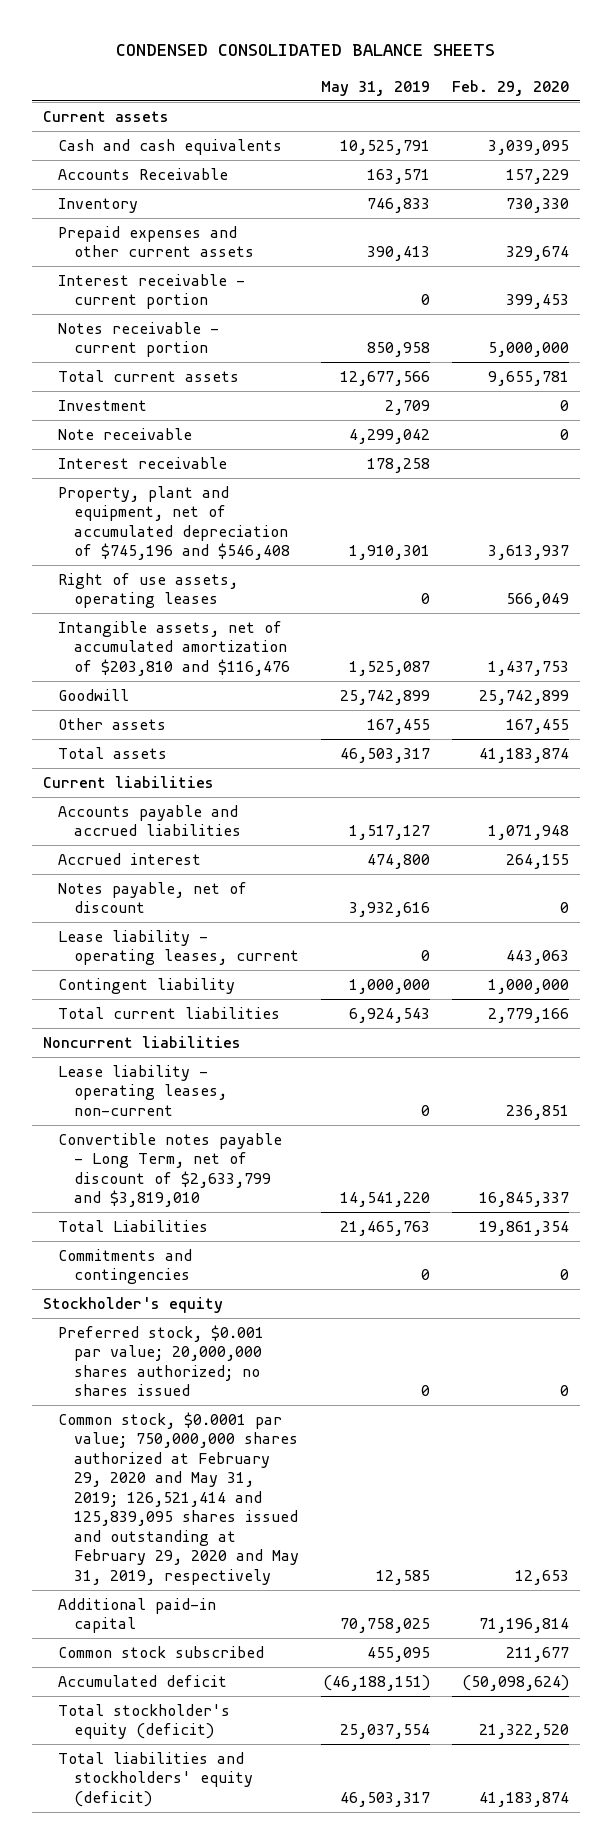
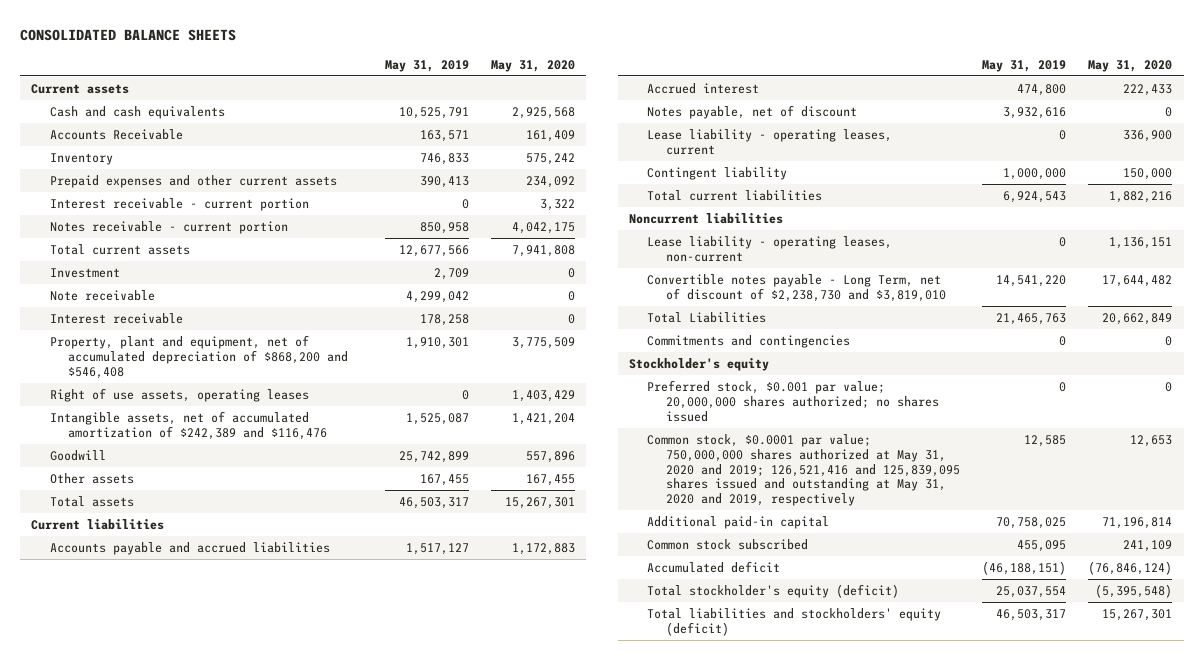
- CONDENSED CONSOLIDATED BALANCE SHEETS
+ CONSOLIDATED BALANCE SHEETS
- | May 31, 2019 | Feb. 29, 2020
+ | May 31, 2019 | May 31, 2020
- Property, plant and equipment, net of accumulated depreciation of $745,196 and $546,408 | 1,910,301 | 3,613,937
+ Property, plant and equipment, net of accumulated depreciation of $868,200 and $546,408 | 1,910,301 | 3,775,509
- Intangible assets, net of accumulated amortization of $203,810 and $116,476 | 1,525,087 | 1,437,753
+ Intangible assets, net of accumulated amortization of $242,389 and $116,476 | 1,525,087 | 1,421,204
- Convertible notes payable - Long Term, net of discount of $2,633,799 and $3,819,010 | 14,541,220 | 16,845,337
+ Convertible notes payable - Long Term, net of discount of $2,238,730 and $3,819,010 | 14,541,220 | 17,644,482
- Common stock, $0.0001 par value; 750,000,000 shares authorized at February 29, 2020 and May 31, 2019; 126,521,414 and 125,839,095 shares issued and outstanding at February 29, 2020 and May 31, 2019, respectively | 12,585 | 12,653
+ Common stock, $0.0001 par value; 750,000,000 shares authorized at May 31, 2020 and 2019; 126,521,416 and 125,839,095 shares issued and outstanding at May 31, 2020 and 2019, respectively | 12,585 | 12,653

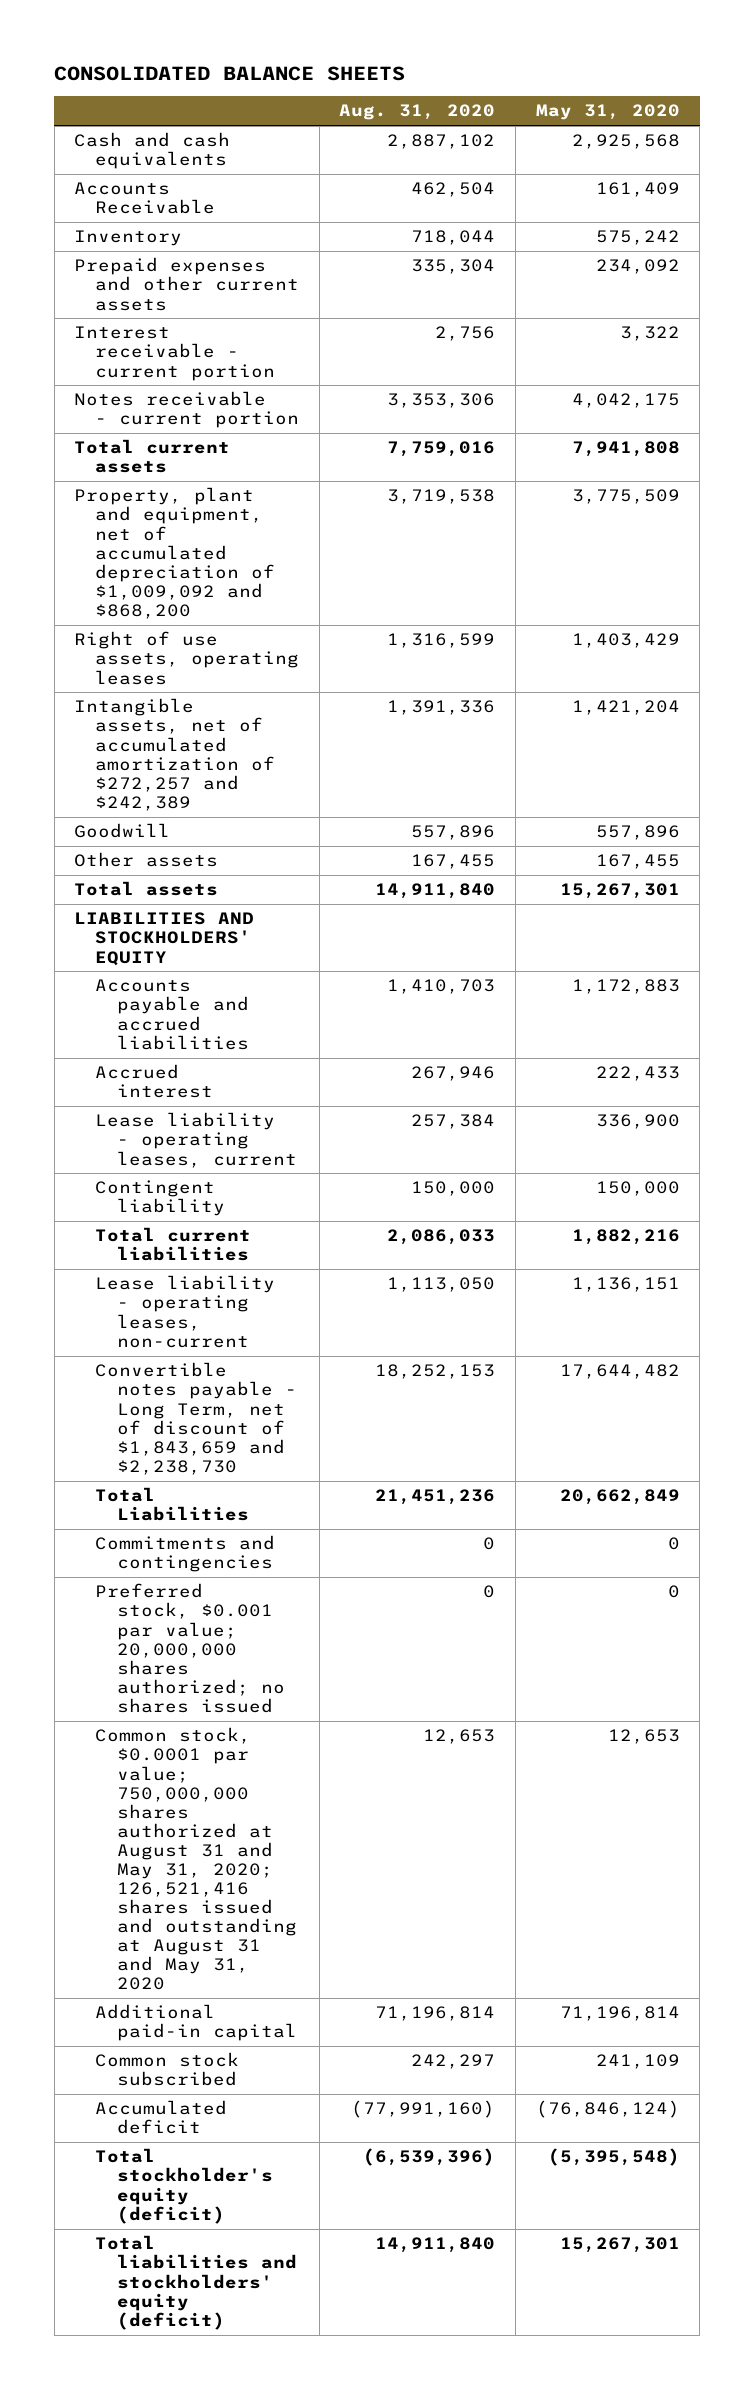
- | May 31, 2019 | May 31, 2020
+ | Aug. 31, 2020 | May 31, 2020
- Current assets
- Investment | 2,709 | 0
- Note receivable | 4,299,042 | 0
- Interest receivable | 178,258 | 0
- Property, plant and equipment, net of accumulated depreciation of $868,200 and $546,408 | 1,910,301 | 3,775,509
+ Property, plant and equipment, net of accumulated depreciation of $1,009,092 and $868,200 | 3,719,538 | 3,775,509
- Intangible assets, net of accumulated amortization of $242,389 and $116,476 | 1,525,087 | 1,421,204
+ Intangible assets, net of accumulated amortization of $272,257 and $242,389 | 1,391,336 | 1,421,204
- Current liabilities
+ LIABILITIES AND STOCKHOLDERS' EQUITY
- Notes payable, net of discount | 3,932,616 | 0
- Noncurrent liabilities
- Convertible notes payable - Long Term, net of discount of $2,238,730 and $3,819,010 | 14,541,220 | 17,644,482
+ Convertible notes payable - Long Term, net of discount of $1,843,659 and $2,238,730 | 18,252,153 | 17,644,482
- Stockholder's equity
- Common stock, $0.0001 par value; 750,000,000 shares authorized at May 31, 2020 and 2019; 126,521,416 and 125,839,095 shares issued and outstanding at May 31, 2020 and 2019, respectively | 12,585 | 12,653
+ Common stock, $0.0001 par value; 750,000,000 shares authorized at August 31 and May 31, 2020; 126,521,416 shares issued and outstanding at August 31 and May 31, 2020 | 12,653 | 12,653

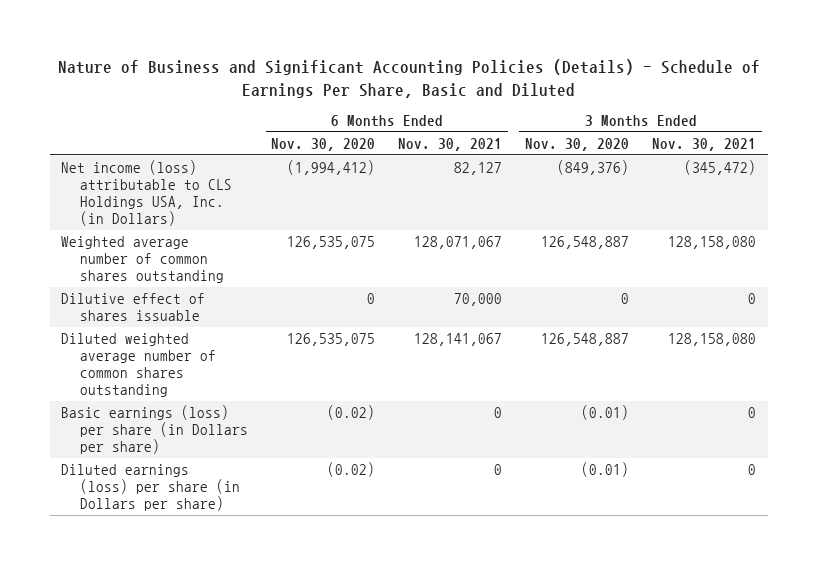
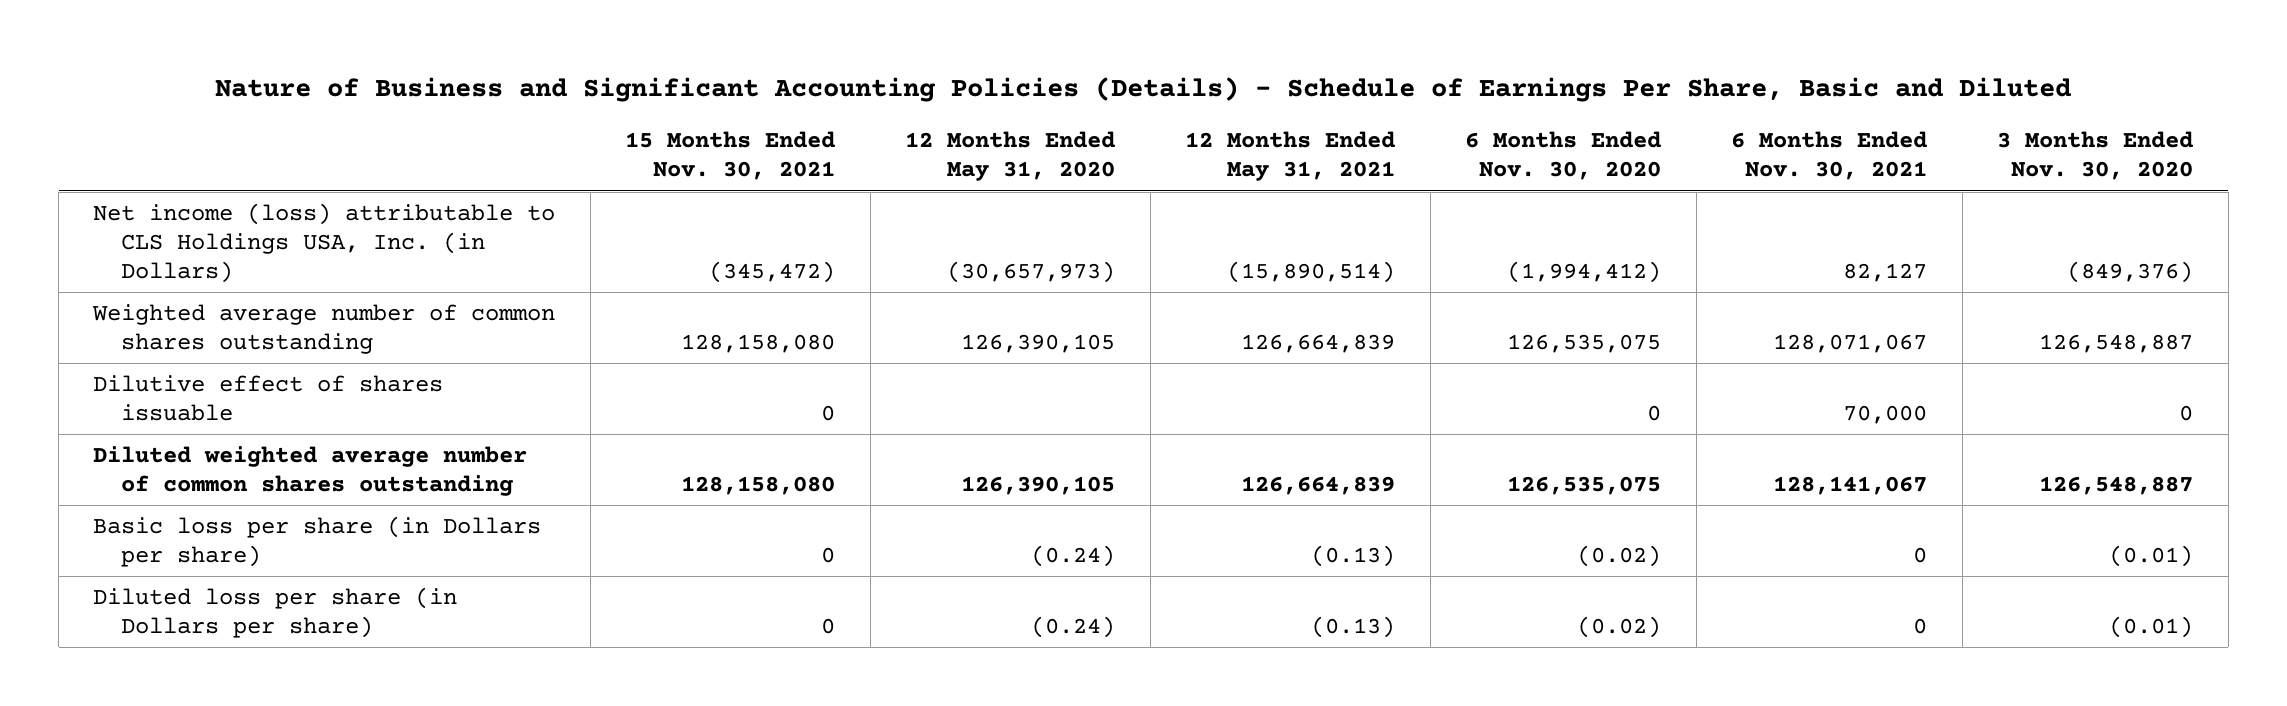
- | 6 Months Ended Nov. 30, 2020 | 6 Months Ended Nov. 30, 2021 | 3 Months Ended Nov. 30, 2020 | 3 Months Ended Nov. 30, 2021
+ | 15 Months Ended Nov. 30, 2021 | 12 Months Ended May 31, 2020 | 12 Months Ended May 31, 2021 | 6 Months Ended Nov. 30, 2020 | 6 Months Ended Nov. 30, 2021 | 3 Months Ended Nov. 30, 2020
- Basic earnings (loss) per share (in Dollars per share) | (0.02) | 0 | (0.01) | 0
- Diluted earnings (loss) per share (in Dollars per share) | (0.02) | 0 | (0.01) | 0
+ Basic loss per share (in Dollars per share) | 0 | (0.24) | (0.13) | (0.02) | 0 | (0.01)
+ Diluted loss per share (in Dollars per share) | 0 | (0.24) | (0.13) | (0.02) | 0 | (0.01)

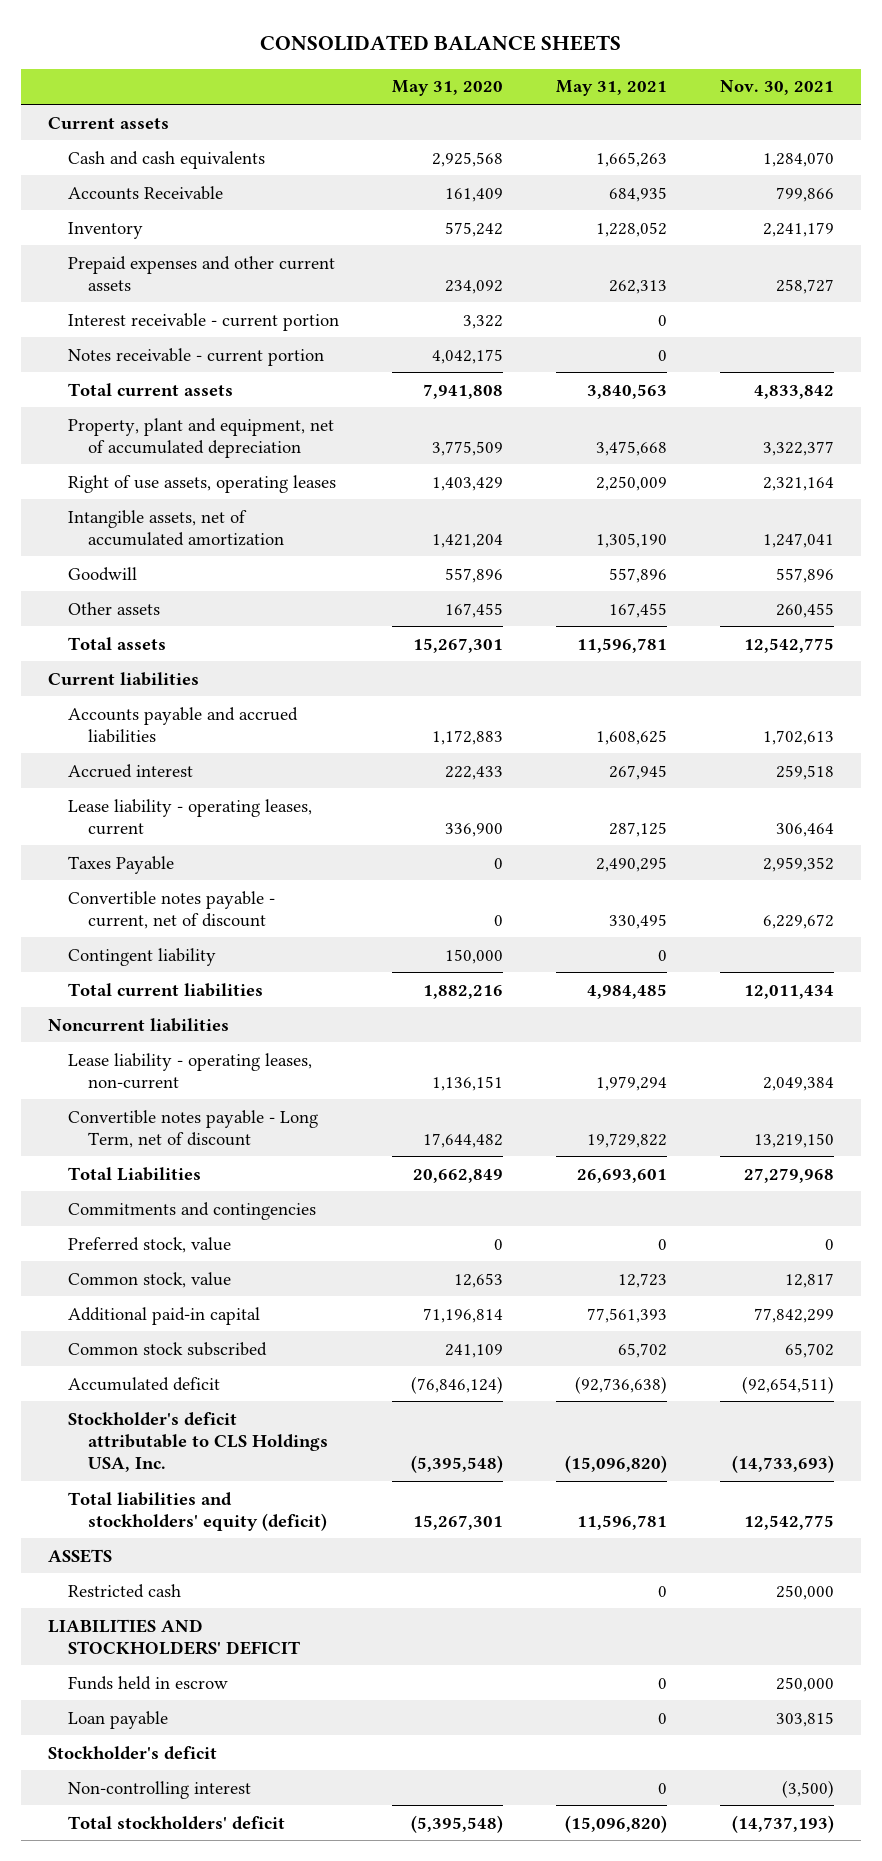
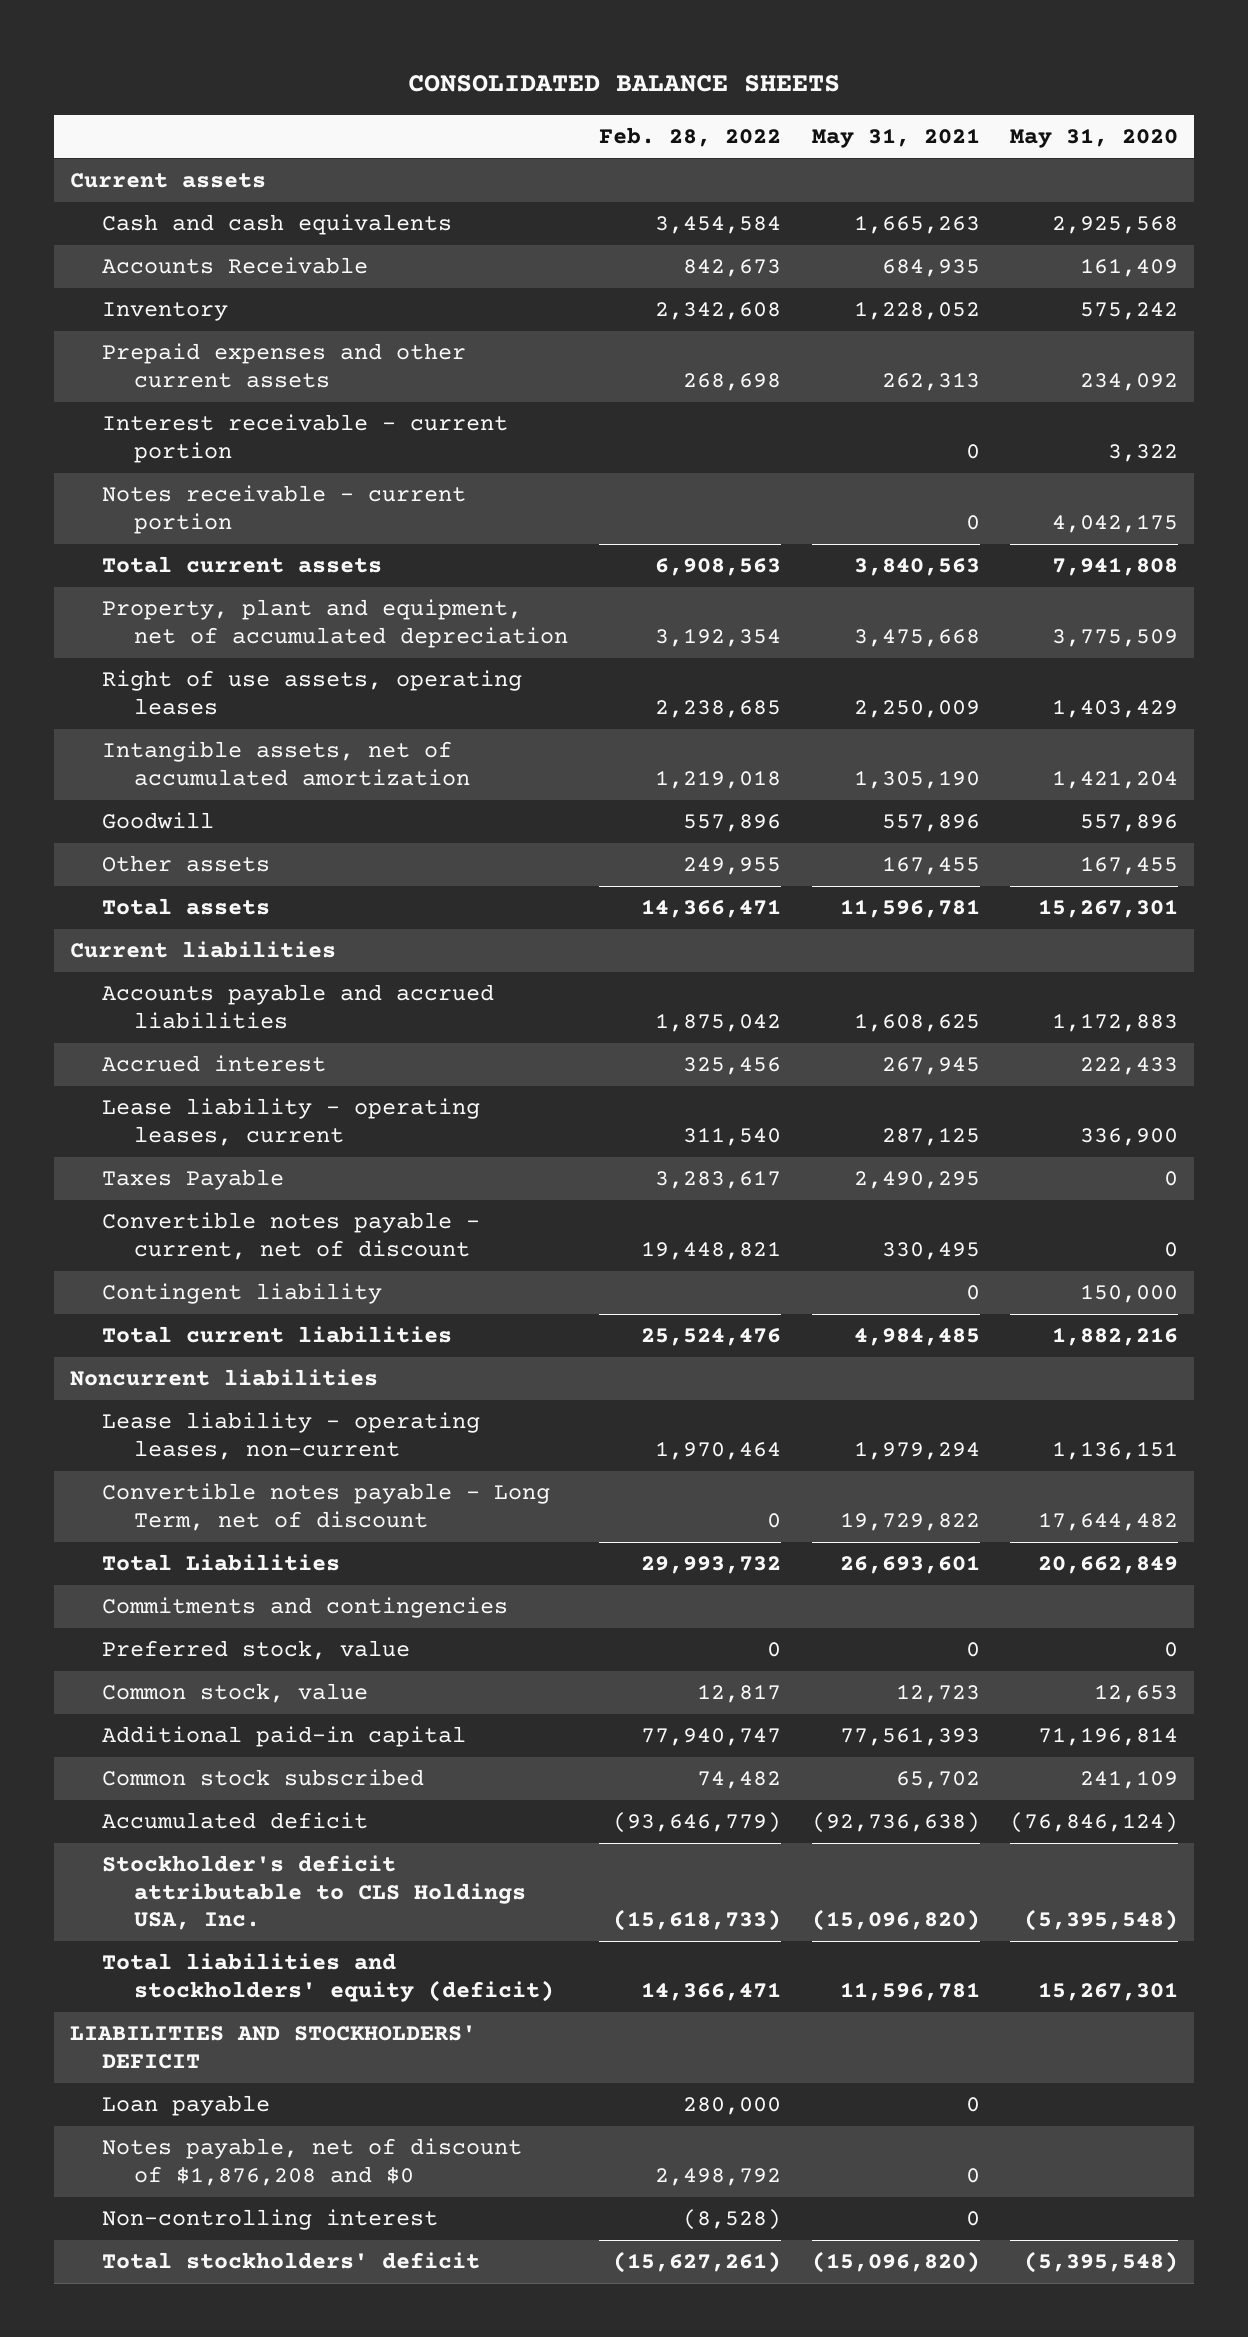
- | May 31, 2020 | May 31, 2021 | Nov. 30, 2021
+ | Feb. 28, 2022 | May 31, 2021 | May 31, 2020
- ASSETS
- Restricted cash | | 0 | 250,000
- Funds held in escrow | | 0 | 250,000
- Stockholder's deficit
+ Notes payable, net of discount of $1,876,208 and $0 | 2,498,792 | 0 |

